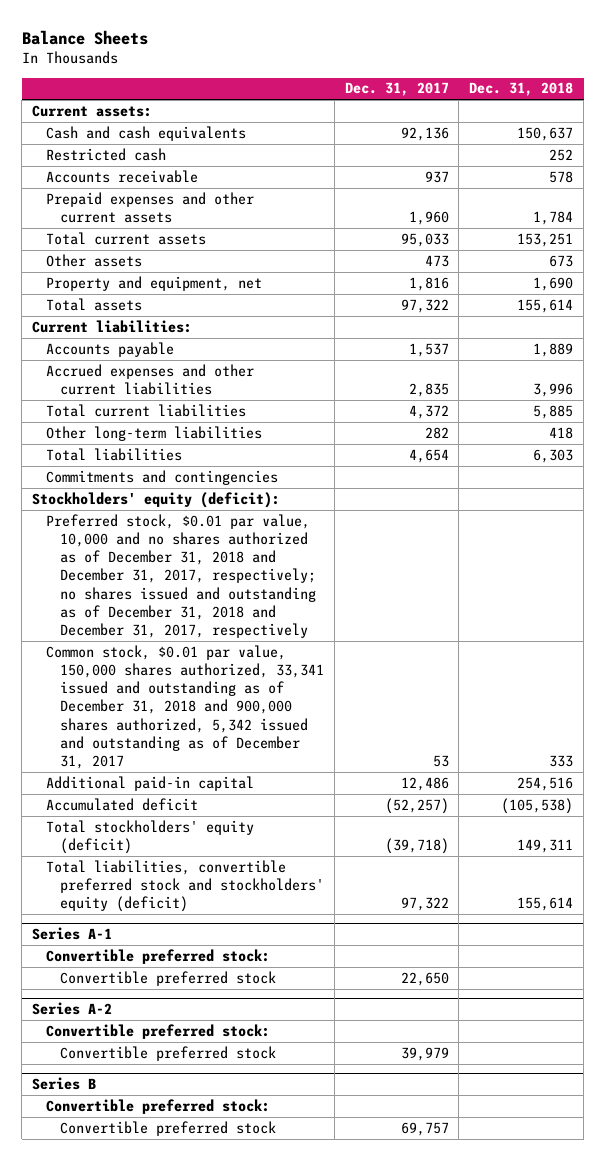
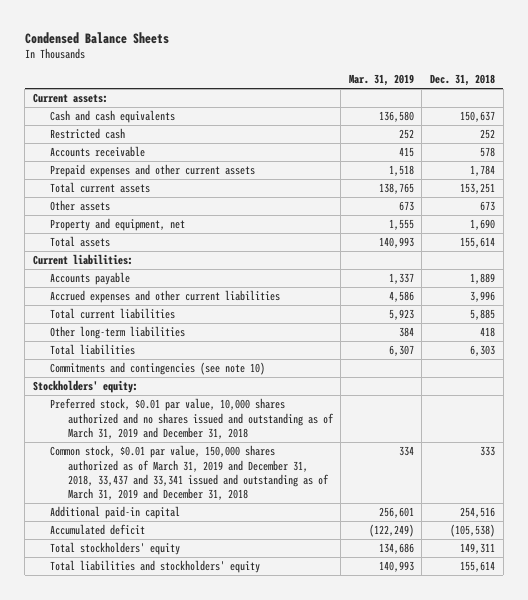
- Balance Sheets
+ Condensed Balance Sheets
- | Dec. 31, 2017 | Dec. 31, 2018
+ | Mar. 31, 2019 | Dec. 31, 2018
- Commitments and contingencies
- Stockholders' equity (deficit):
- Preferred stock, $0.01 par value, 10,000 and no shares authorized as of December 31, 2018 and December 31, 2017, respectively; no shares issued and outstanding as of December 31, 2018 and December 31, 2017, respectively
- Common stock, $0.01 par value, 150,000 shares authorized, 33,341 issued and outstanding as of December 31, 2018 and 900,000 shares authorized, 5,342 issued and outstanding as of December 31, 2017 | 53 | 333
+ Commitments and contingencies (see note 10)
+ Stockholders' equity:
+ Preferred stock, $0.01 par value, 10,000 shares authorized and no shares issued and outstanding as of March 31, 2019 and December 31, 2018
+ Common stock, $0.01 par value, 150,000 shares authorized as of March 31, 2019 and December 31, 2018, 33,437 and 33,341 issued and outstanding as of March 31, 2019 and December 31, 2018 | 334 | 333
- Total stockholders' equity (deficit) | (39,718) | 149,311
- Total liabilities, convertible preferred stock and stockholders' equity (deficit) | 97,322 | 155,614
- Series A-1
- Convertible preferred stock:
- Convertible preferred stock | 22,650 |
- Series A-2
- Convertible preferred stock:
- Convertible preferred stock | 39,979 |
- Series B
- Convertible preferred stock:
- Convertible preferred stock | 69,757 |
+ Total stockholders' equity | 134,686 | 149,311
+ Total liabilities and stockholders' equity | 140,993 | 155,614

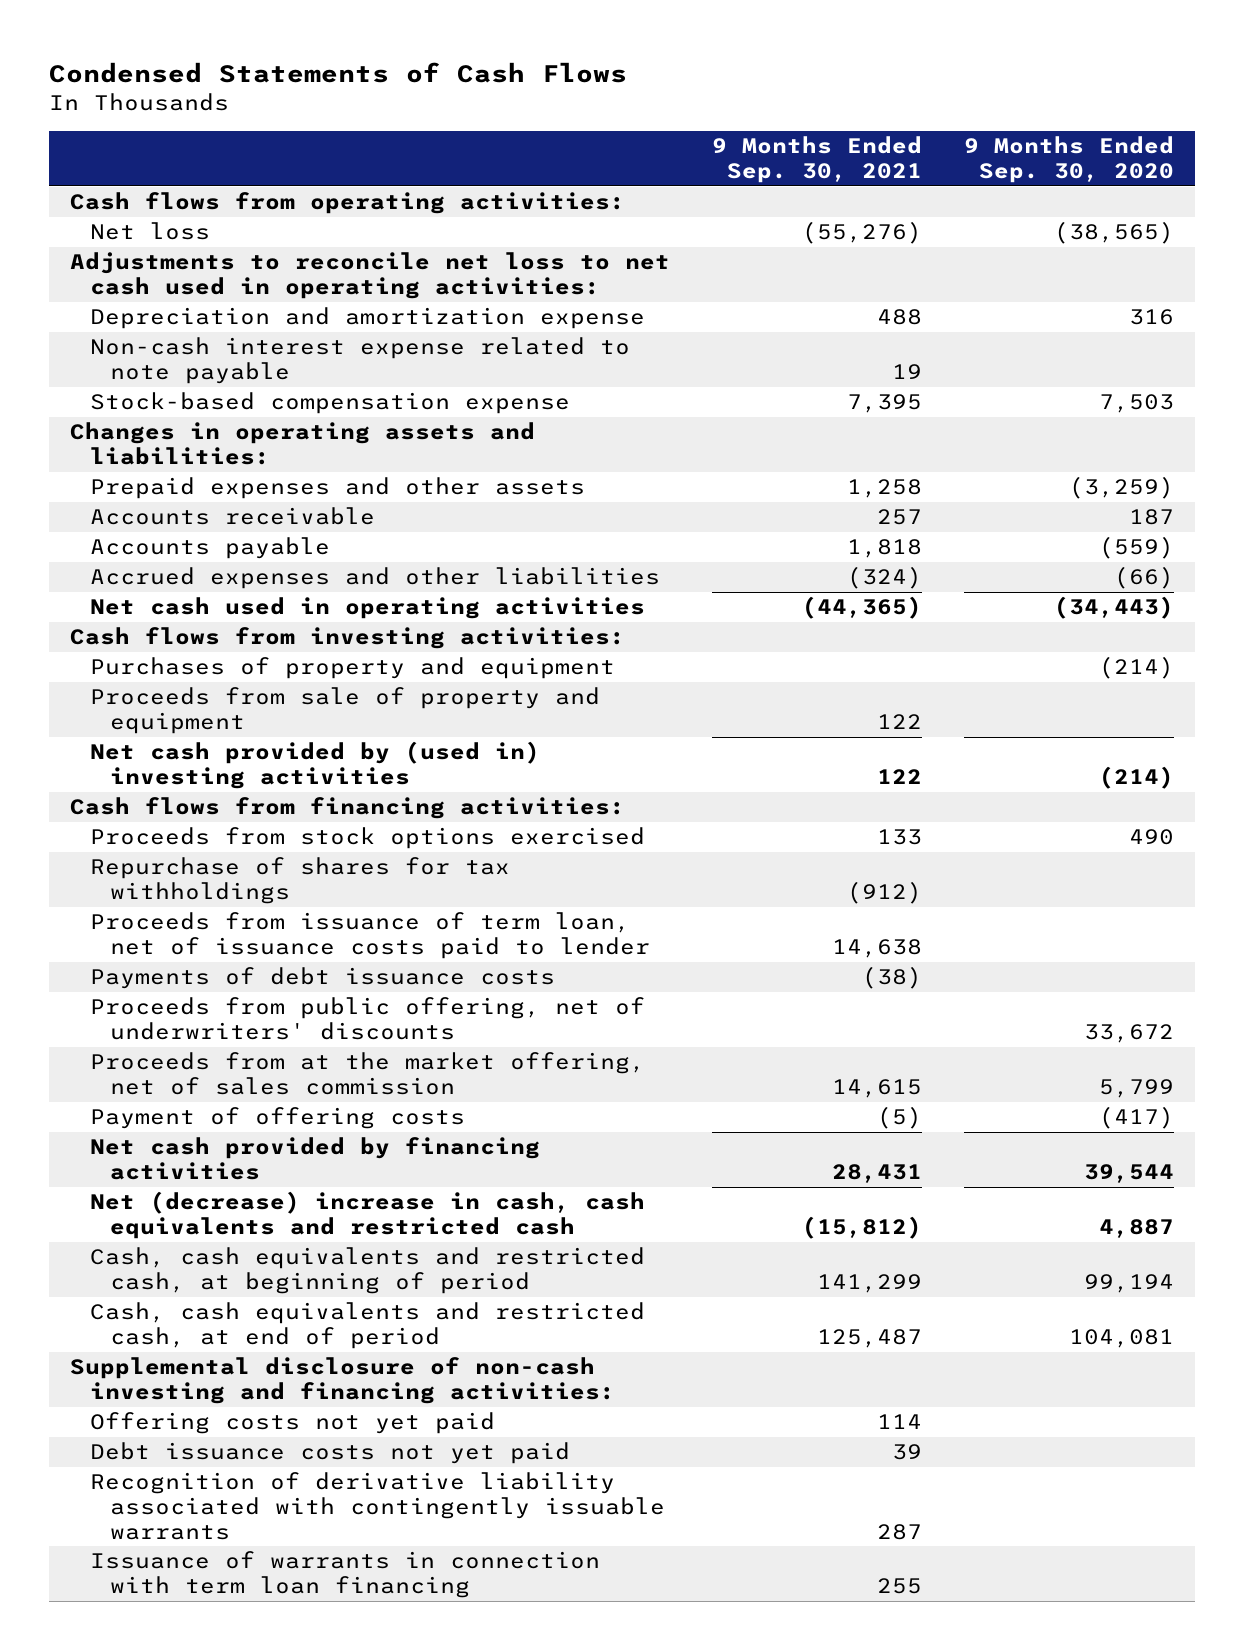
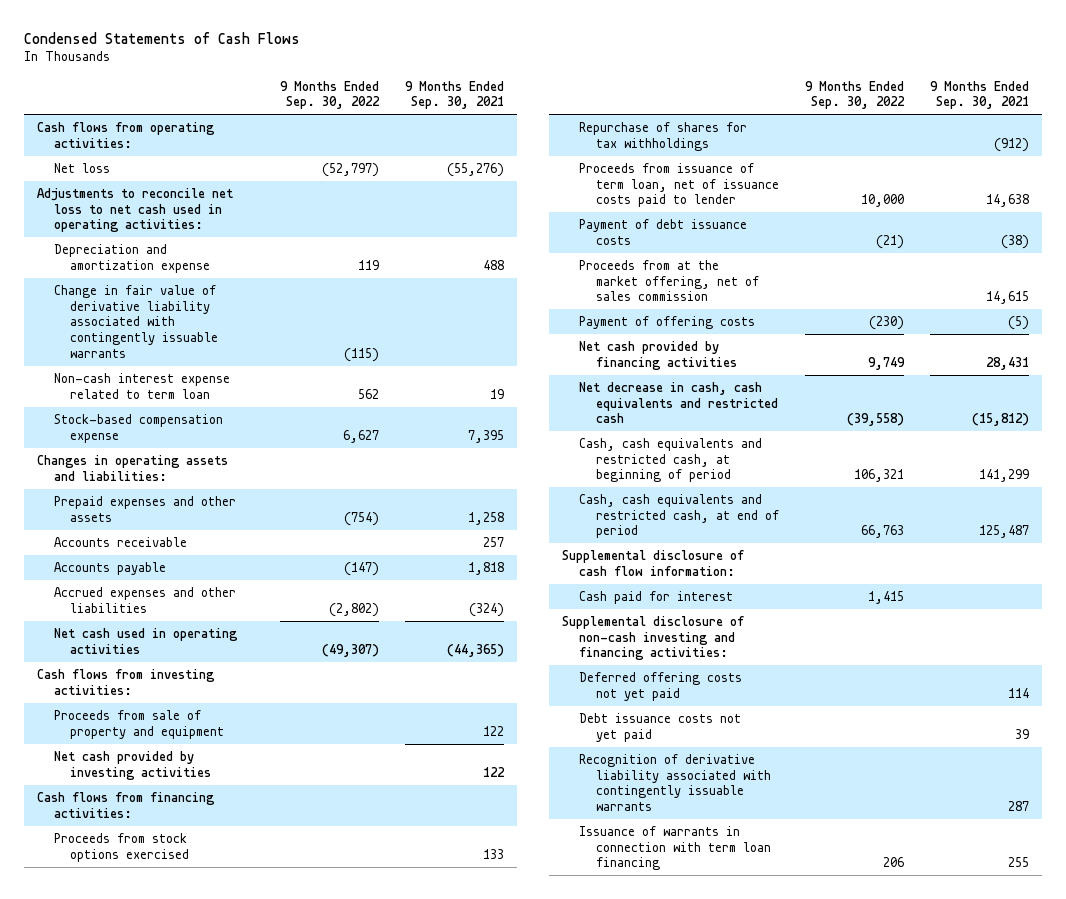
- | 9 Months Ended Sep. 30, 2021 | 9 Months Ended Sep. 30, 2020
+ | 9 Months Ended Sep. 30, 2022 | 9 Months Ended Sep. 30, 2021
- Non-cash interest expense related to note payable | 19 |
+ Change in fair value of derivative liability associated with contingently issuable warrants | (115) |
+ Non-cash interest expense related to term loan | 562 | 19
- Purchases of property and equipment | | (214)
- Net cash provided by (used in) investing activities | 122 | (214)
+ Net cash provided by investing activities | | 122
- Payments of debt issuance costs | (38) |
- Proceeds from public offering, net of underwriters' discounts | | 33,672
+ Payment of debt issuance costs | (21) | (38)
- Net (decrease) increase in cash, cash equivalents and restricted cash | (15,812) | 4,887
+ Net decrease in cash, cash equivalents and restricted cash | (39,558) | (15,812)
+ Supplemental disclosure of cash flow information:
+ Cash paid for interest | 1,415 |
- Offering costs not yet paid | 114 |
+ Deferred offering costs not yet paid | | 114

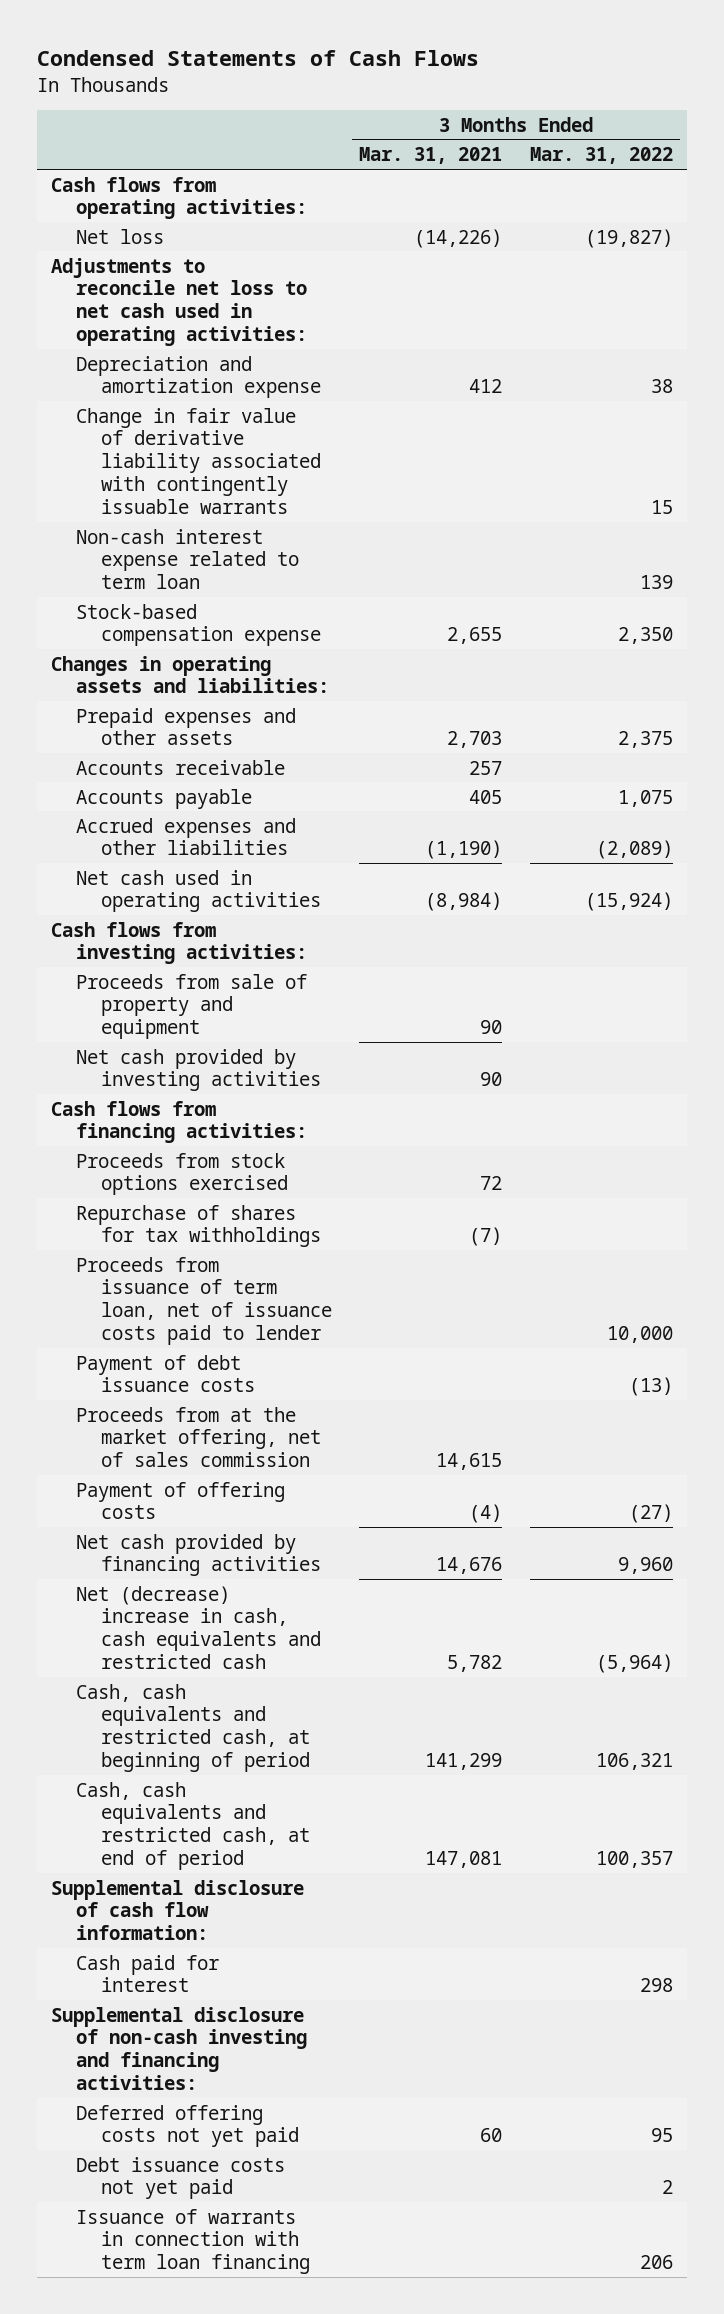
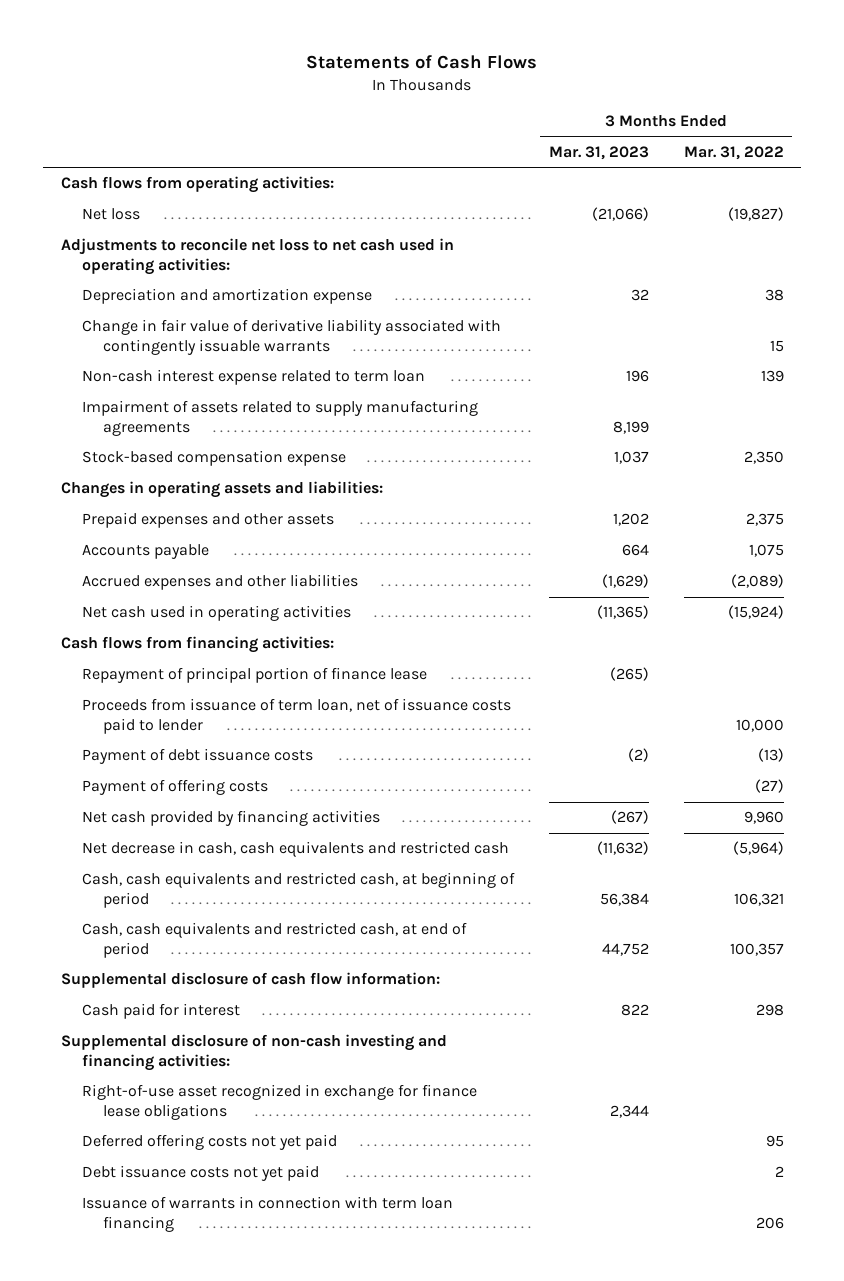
- Condensed Statements of Cash Flows
+ Statements of Cash Flows
- | 3 Months Ended Mar. 31, 2021 | 3 Months Ended Mar. 31, 2022
+ | 3 Months Ended Mar. 31, 2023 | 3 Months Ended Mar. 31, 2022
+ Impairment of assets related to supply manufacturing agreements | 8,199 |
- Accounts receivable | 257 |
- Cash flows from investing activities:
- Proceeds from sale of property and equipment | 90 |
- Net cash provided by investing activities | 90 |
- Proceeds from stock options exercised | 72 |
- Repurchase of shares for tax withholdings | (7) |
+ Repayment of principal portion of finance lease | (265) |
- Proceeds from at the market offering, net of sales commission | 14,615 |
- Net (decrease) increase in cash, cash equivalents and restricted cash | 5,782 | (5,964)
+ Net decrease in cash, cash equivalents and restricted cash | (11,632) | (5,964)
+ Right-of-use asset recognized in exchange for finance lease obligations | 2,344 |

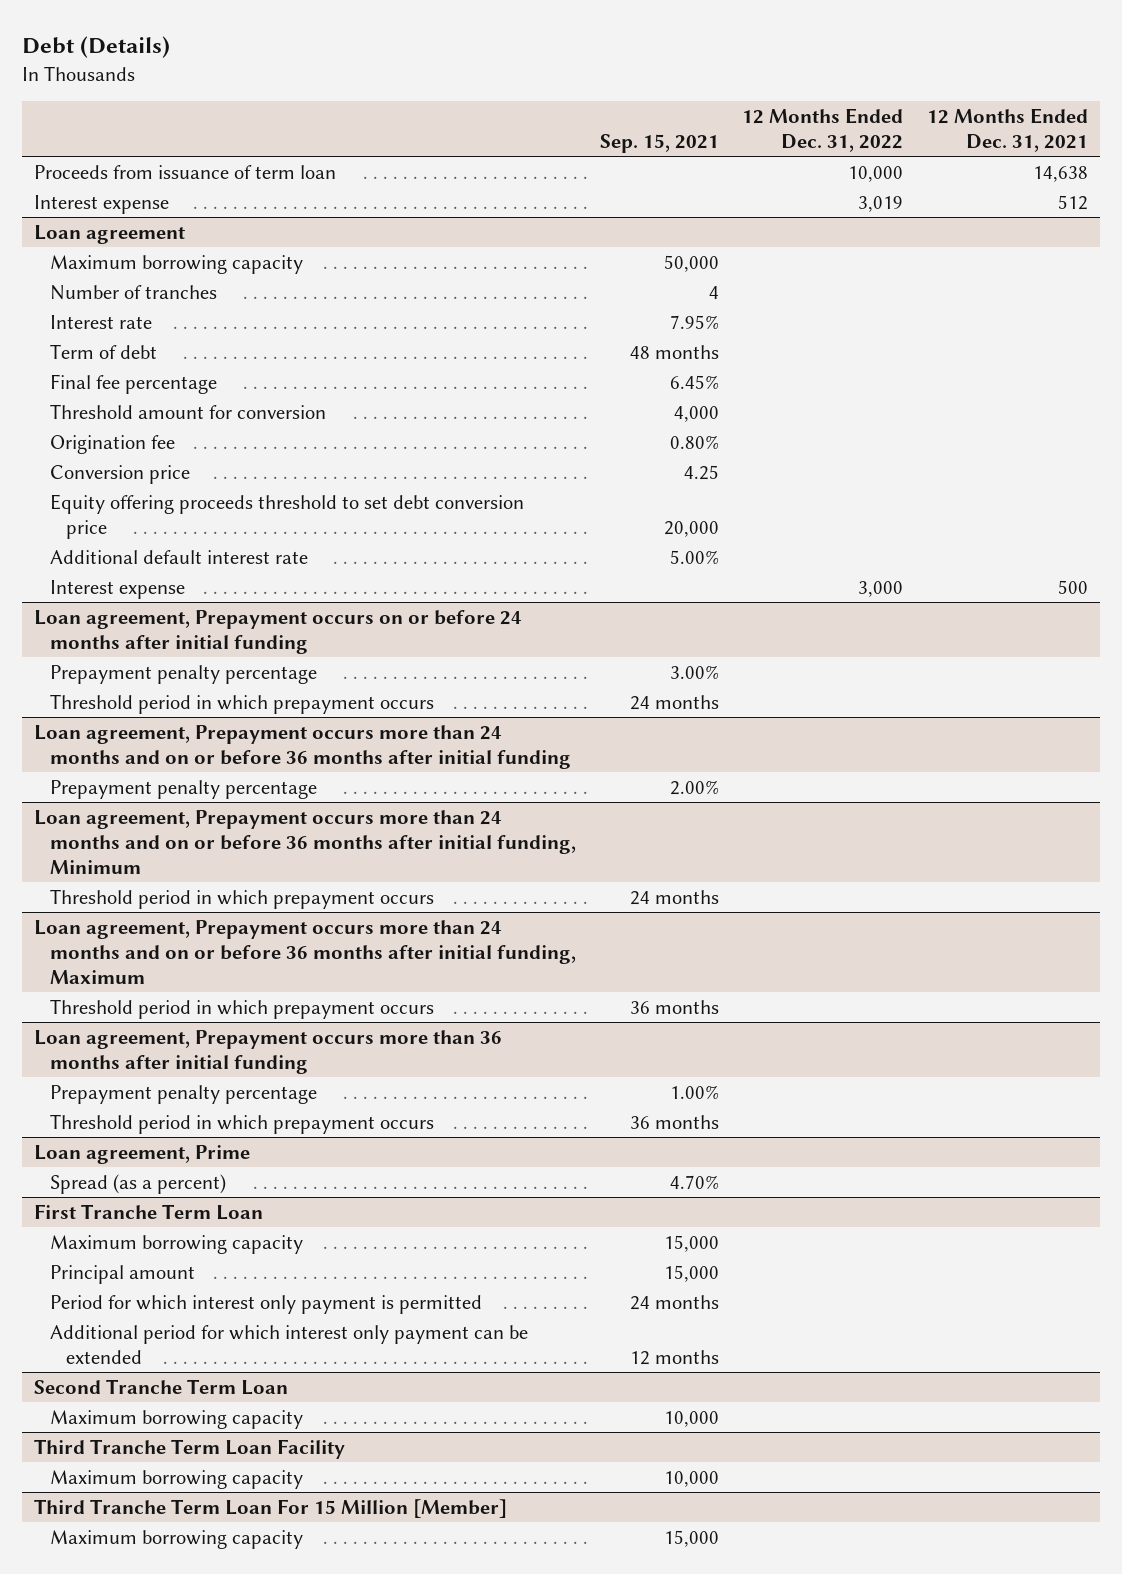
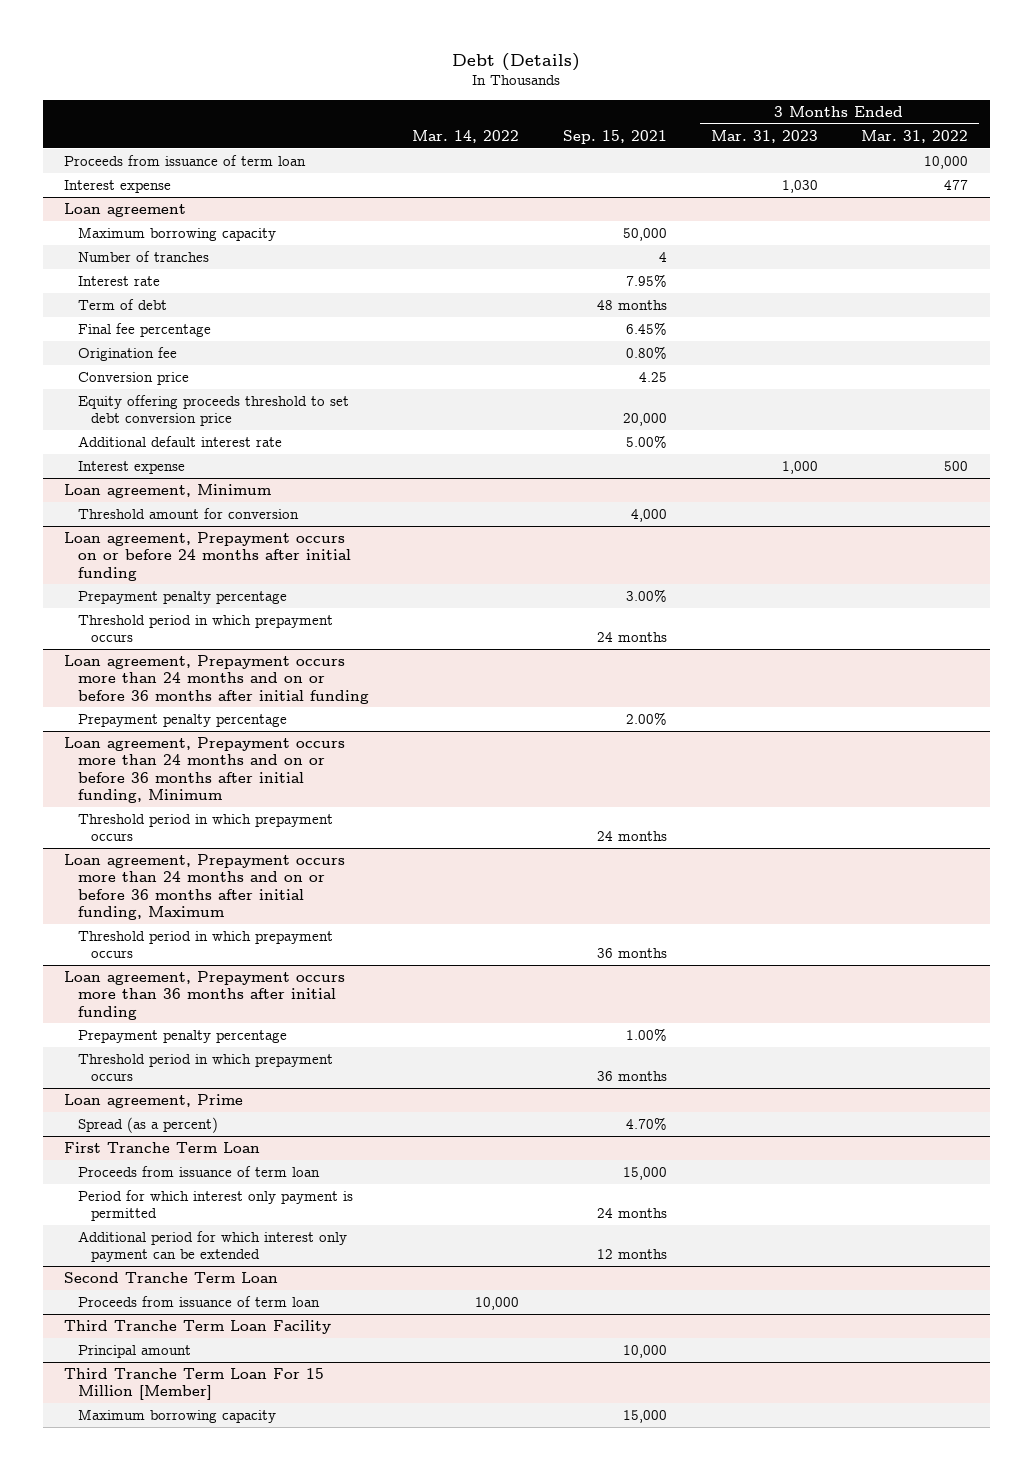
- | Sep. 15, 2021 | 12 Months Ended Dec. 31, 2022 | 12 Months Ended Dec. 31, 2021
+ | Mar. 14, 2022 | Sep. 15, 2021 | 3 Months Ended Mar. 31, 2023 | 3 Months Ended Mar. 31, 2022
@ Loan agreement
- Threshold amount for conversion | 4,000 | |
+ Loan agreement, Minimum
+ Threshold amount for conversion | | 4,000 | |
@ First Tranche Term Loan
- Maximum borrowing capacity | 15,000 | |
- Principal amount | 15,000 | |
+ Proceeds from issuance of term loan | | 15,000 | |
@ Second Tranche Term Loan
- Maximum borrowing capacity | 10,000 | |
+ Proceeds from issuance of term loan | 10,000 | | |
@ Third Tranche Term Loan Facility
- Maximum borrowing capacity | 10,000 | |
+ Principal amount | | 10,000 | |

